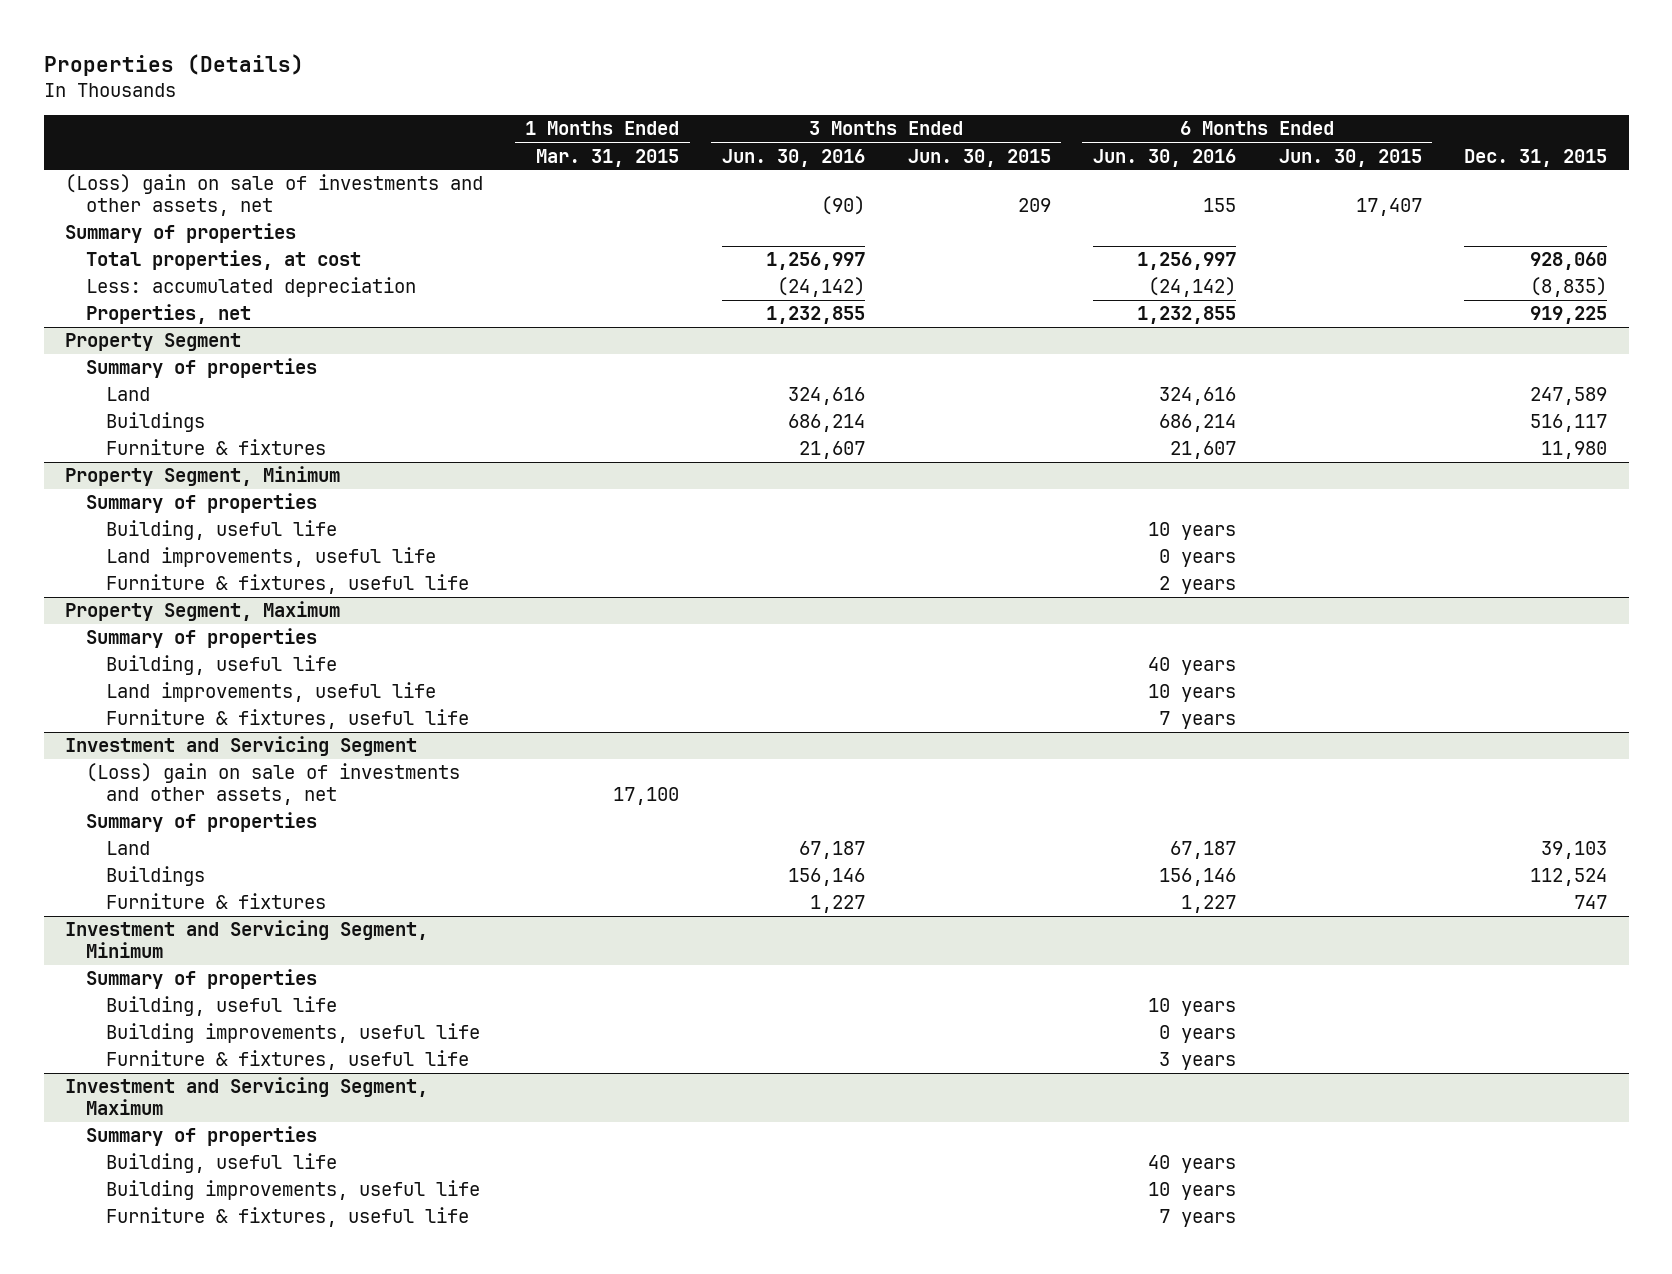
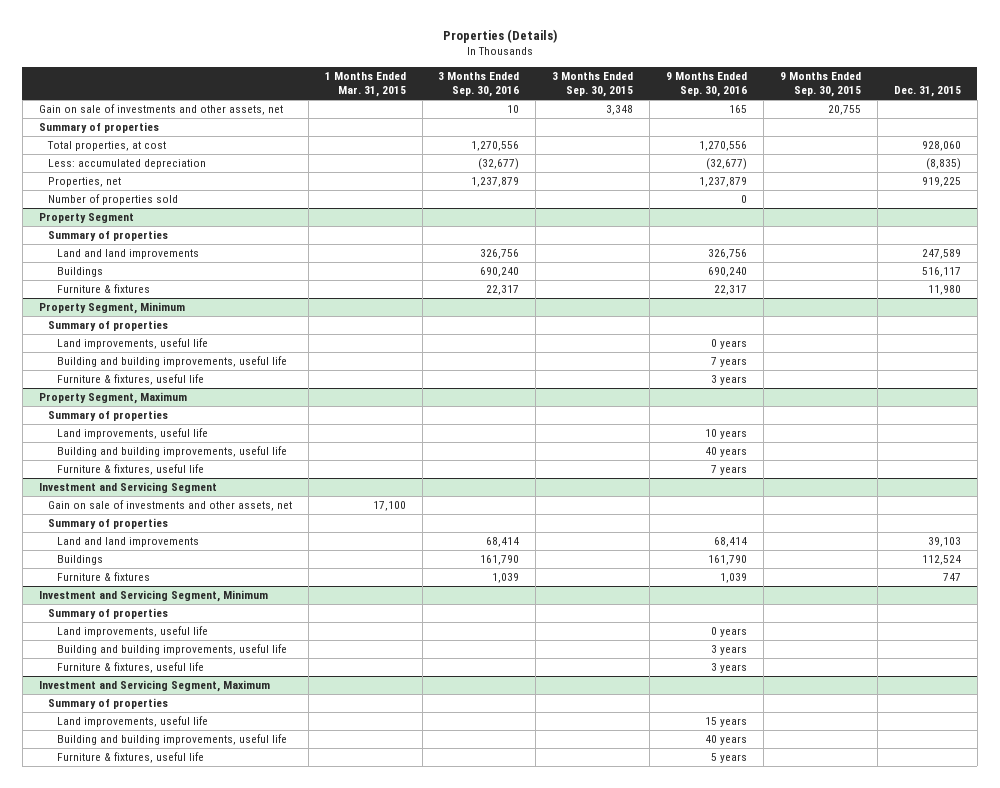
- | 1 Months Ended Mar. 31, 2015 | 3 Months Ended Jun. 30, 2016 | 3 Months Ended Jun. 30, 2015 | 6 Months Ended Jun. 30, 2016 | 6 Months Ended Jun. 30, 2015 | Dec. 31, 2015
+ | 1 Months Ended Mar. 31, 2015 | 3 Months Ended Sep. 30, 2016 | 3 Months Ended Sep. 30, 2015 | 9 Months Ended Sep. 30, 2016 | 9 Months Ended Sep. 30, 2015 | Dec. 31, 2015
- (Loss) gain on sale of investments and other assets, net | | (90) | 209 | 155 | 17,407 |
+ Gain on sale of investments and other assets, net | | 10 | 3,348 | 165 | 20,755 |
+ Number of properties sold | | | | 0 | |
@ Property Segment
- Land | | 324,616 | | 324,616 | | 247,589
+ Land and land improvements | | 326,756 | | 326,756 | | 247,589
@ Property Segment, Minimum
- Building, useful life | | | | 10 years | |
+ Building and building improvements, useful life | | | | 7 years | |
@ Property Segment, Maximum
- Building, useful life | | | | 40 years | |
+ Building and building improvements, useful life | | | | 40 years | |
@ Investment and Servicing Segment
- (Loss) gain on sale of investments and other assets, net | 17,100 | | | | |
+ Gain on sale of investments and other assets, net | 17,100 | | | | |
- Land | | 67,187 | | 67,187 | | 39,103
+ Land and land improvements | | 68,414 | | 68,414 | | 39,103
@ Investment and Servicing Segment, Minimum
- Building, useful life | | | | 10 years | |
- Building improvements, useful life | | | | 0 years | |
+ Land improvements, useful life | | | | 0 years | |
+ Building and building improvements, useful life | | | | 3 years | |
@ Investment and Servicing Segment, Maximum
- Building, useful life | | | | 40 years | |
- Building improvements, useful life | | | | 10 years | |
+ Land improvements, useful life | | | | 15 years | |
+ Building and building improvements, useful life | | | | 40 years | |

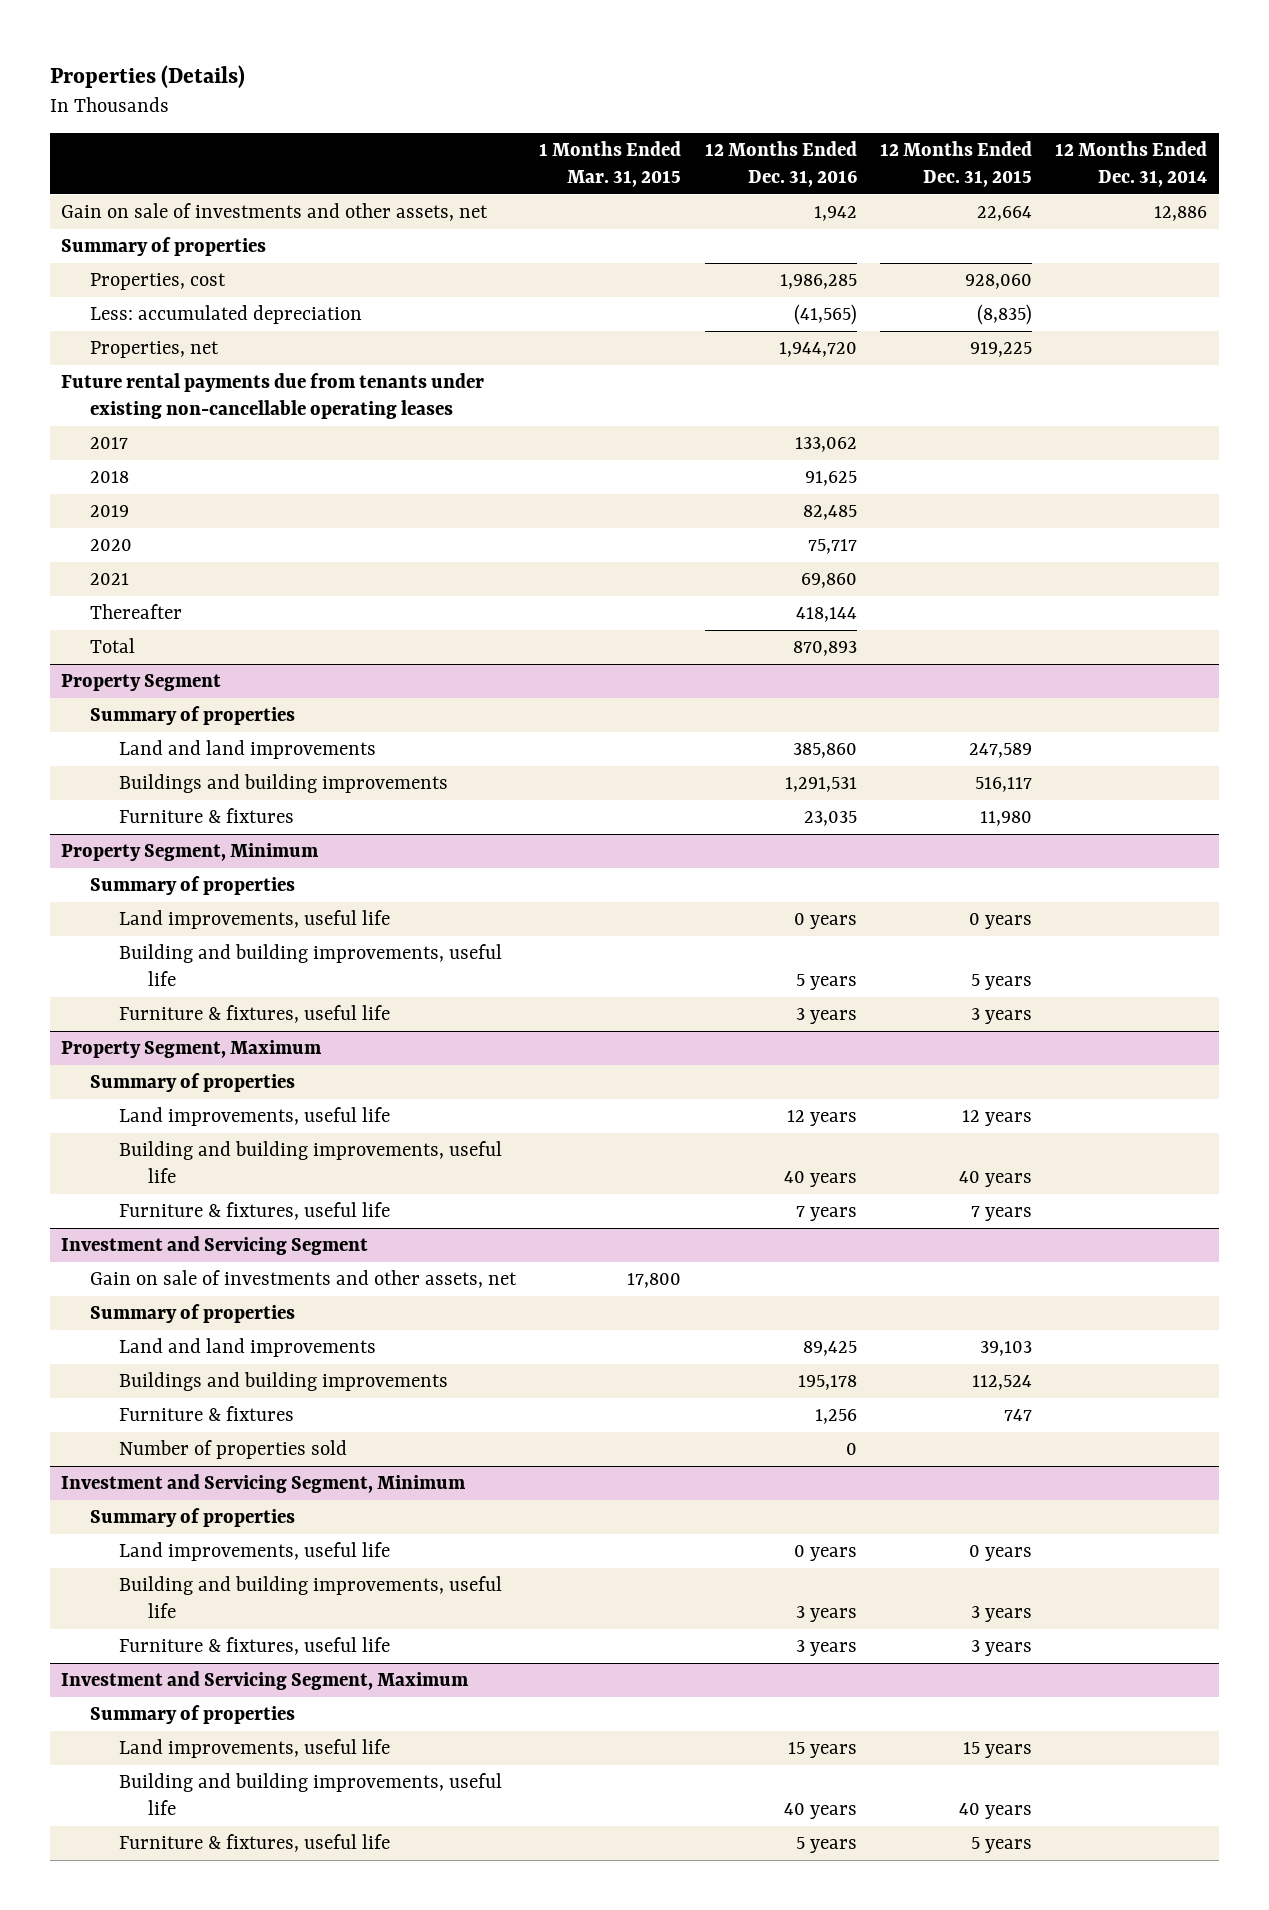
- | 1 Months Ended Mar. 31, 2015 | 3 Months Ended Sep. 30, 2016 | 3 Months Ended Sep. 30, 2015 | 9 Months Ended Sep. 30, 2016 | 9 Months Ended Sep. 30, 2015 | Dec. 31, 2015
+ | 1 Months Ended Mar. 31, 2015 | 12 Months Ended Dec. 31, 2016 | 12 Months Ended Dec. 31, 2015 | 12 Months Ended Dec. 31, 2014
- Total properties, at cost | | 1,270,556 | | 1,270,556 | | 928,060
+ Properties, cost | | 1,986,285 | 928,060 |
- Number of properties sold | | | | 0 | |
+ Future rental payments due from tenants under existing non-cancellable operating leases
+ 2017 | | 133,062 | |
+ 2018 | | 91,625 | |
+ 2019 | | 82,485 | |
+ 2020 | | 75,717 | |
+ 2021 | | 69,860 | |
+ Thereafter | | 418,144 | |
+ Total | | 870,893 | |
@ Property Segment
- Buildings | | 690,240 | | 690,240 | | 516,117
+ Buildings and building improvements | | 1,291,531 | 516,117 |
@ Investment and Servicing Segment
- Gain on sale of investments and other assets, net | 17,100 | | | | |
+ Gain on sale of investments and other assets, net | 17,800 | | |
- Buildings | | 161,790 | | 161,790 | | 112,524
+ Buildings and building improvements | | 195,178 | 112,524 |
+ Number of properties sold | | 0 | |

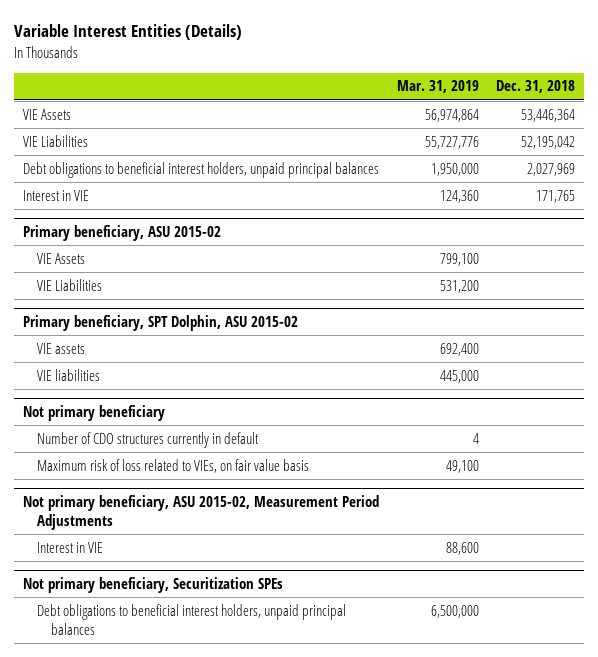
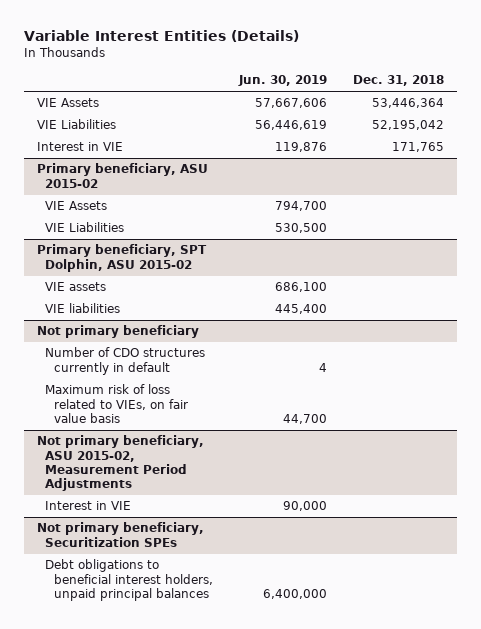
- | Mar. 31, 2019 | Dec. 31, 2018
+ | Jun. 30, 2019 | Dec. 31, 2018
- Debt obligations to beneficial interest holders, unpaid principal balances | 1,950,000 | 2,027,969

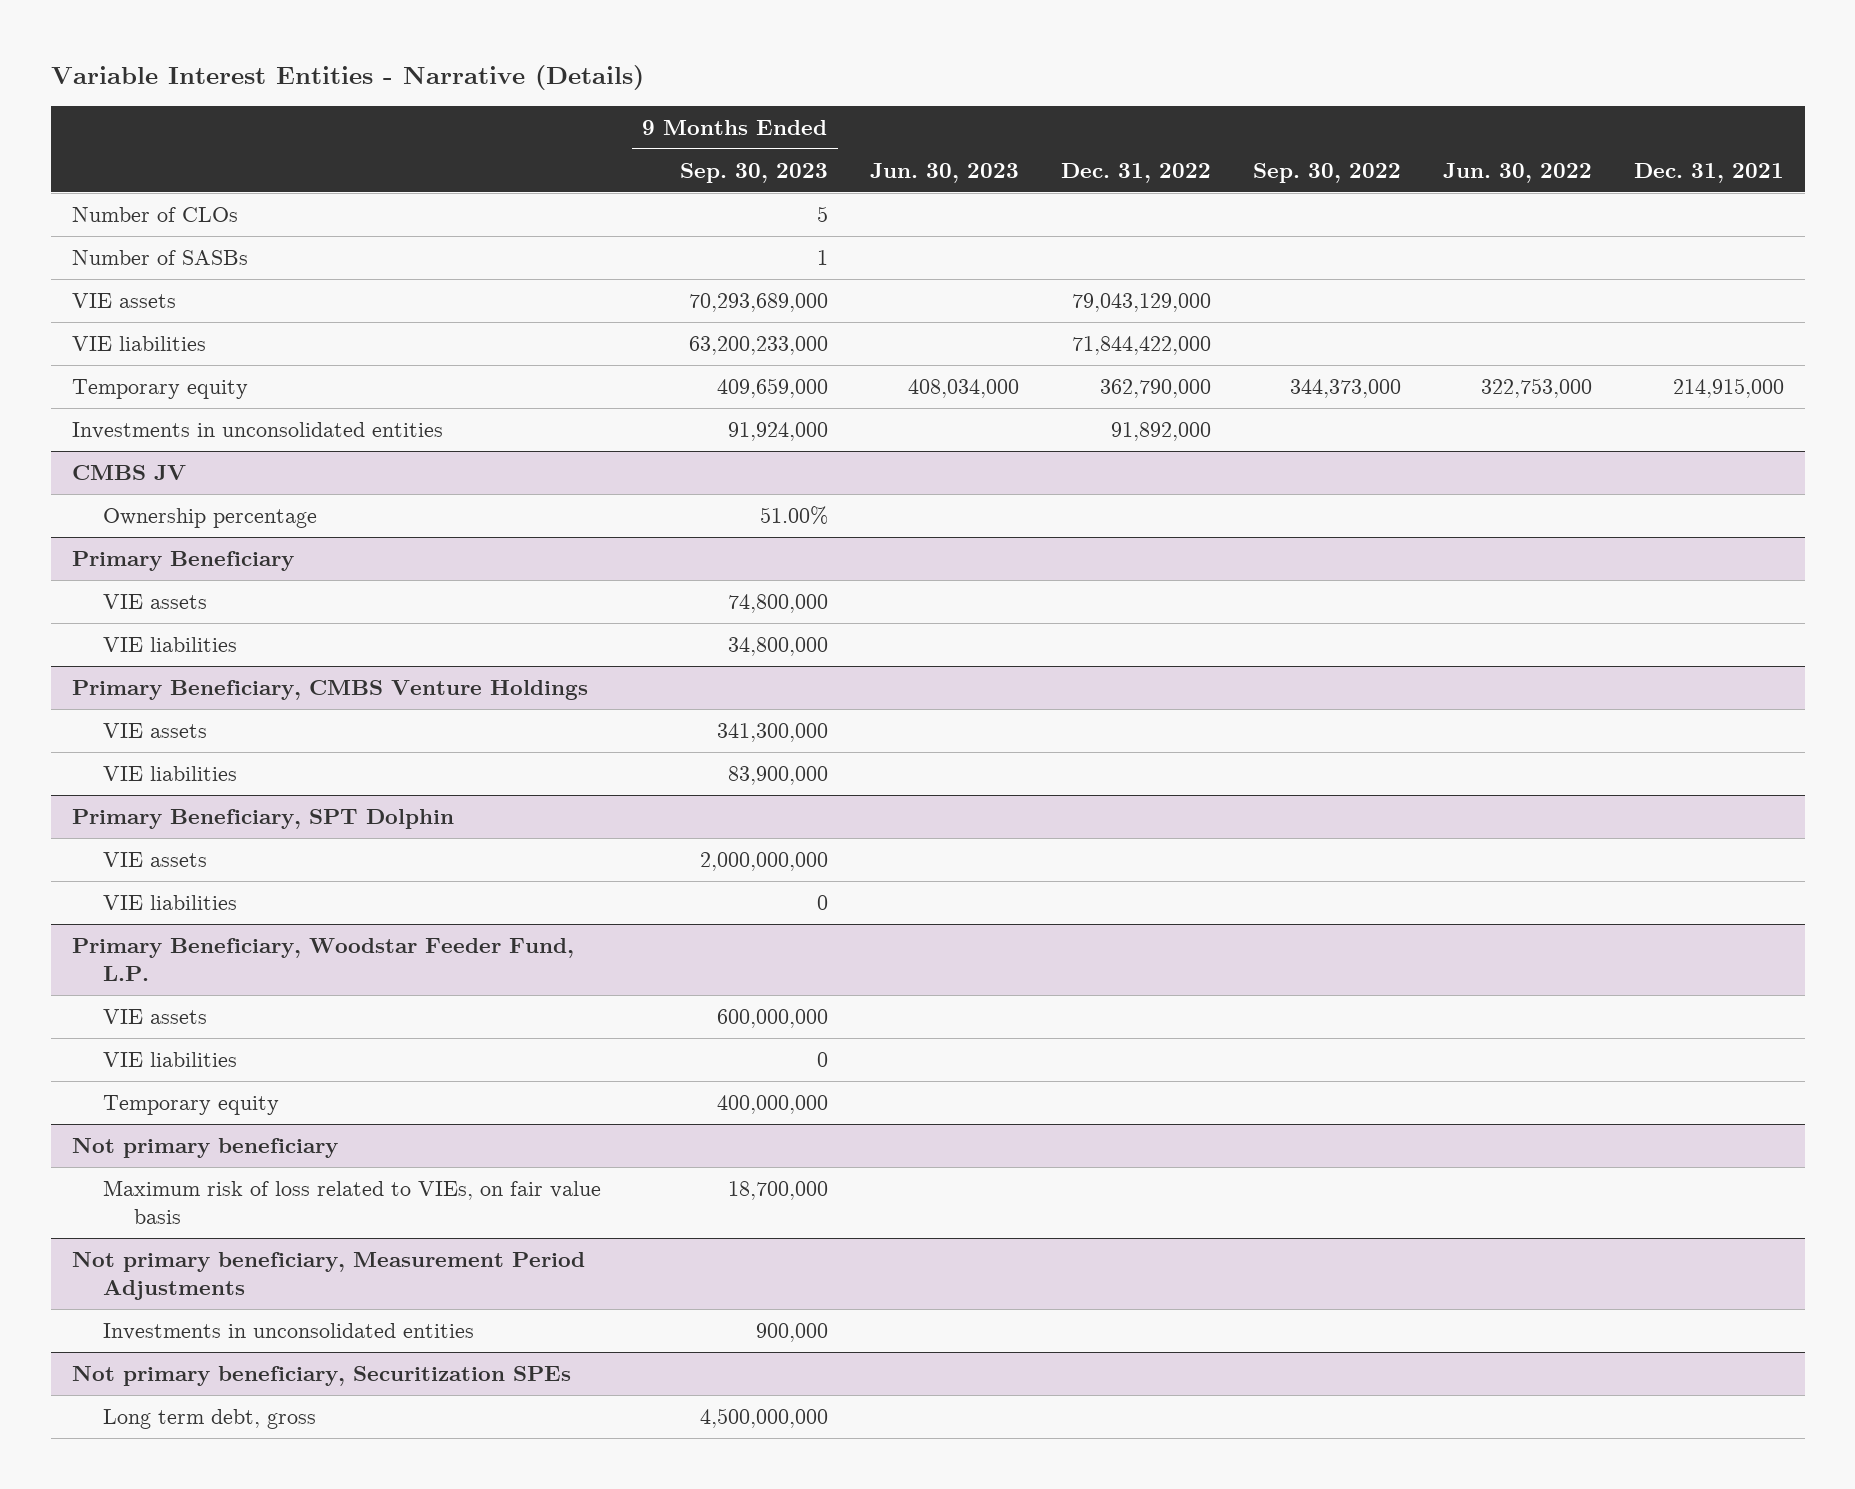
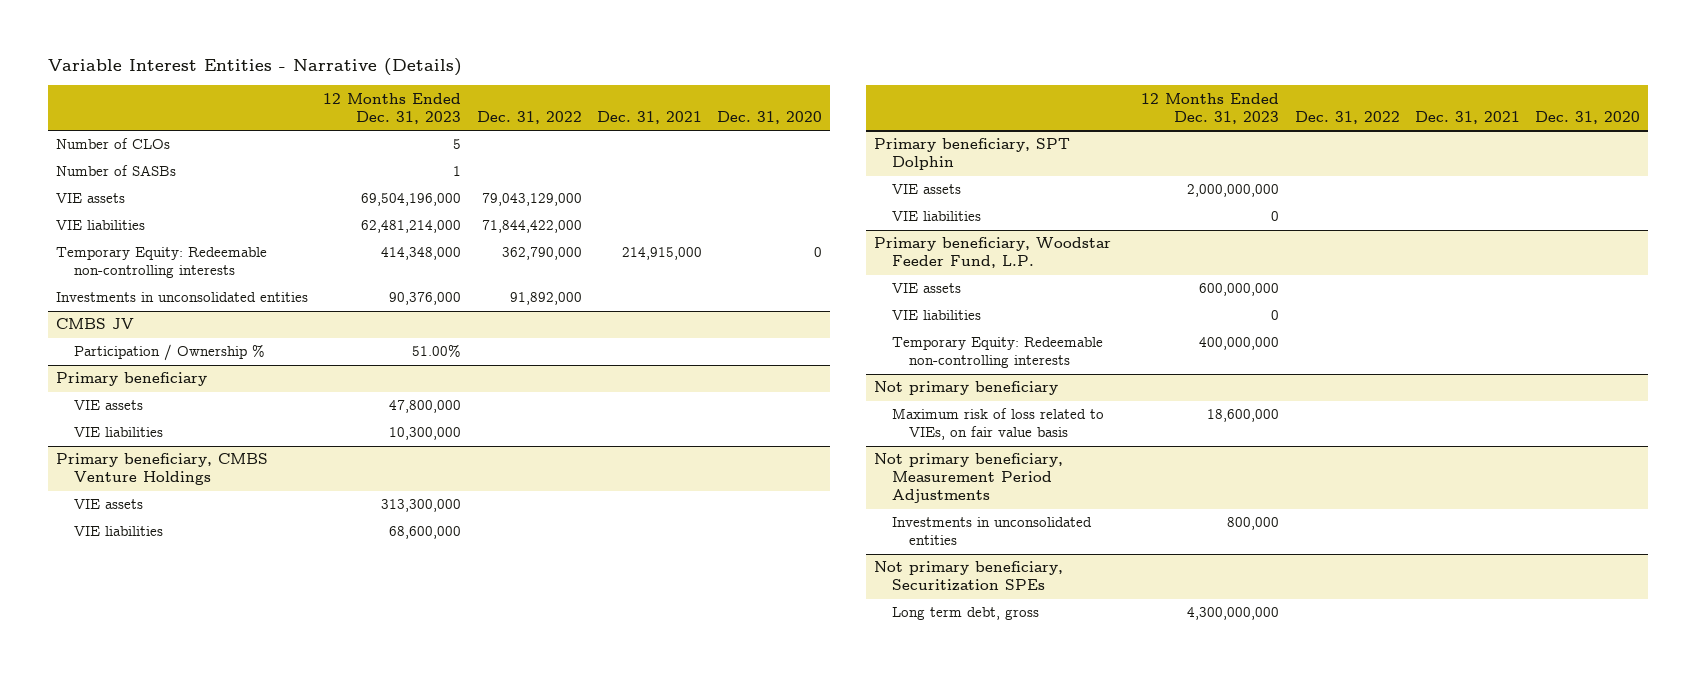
- | 9 Months Ended Sep. 30, 2023 | Jun. 30, 2023 | Dec. 31, 2022 | Sep. 30, 2022 | Jun. 30, 2022 | Dec. 31, 2021
+ | 12 Months Ended Dec. 31, 2023 | Dec. 31, 2022 | Dec. 31, 2021 | Dec. 31, 2020
- Temporary equity | 409,659,000 | 408,034,000 | 362,790,000 | 344,373,000 | 322,753,000 | 214,915,000
+ Temporary Equity: Redeemable non-controlling interests | 414,348,000 | 362,790,000 | 214,915,000 | 0
@ CMBS JV
- Ownership percentage | 51.00% | | | | |
- Primary Beneficiary
@ CMBS JV
+ Participation / Ownership % | 51.00% | | |
+ Primary beneficiary
- Primary Beneficiary, CMBS Venture Holdings
+ Primary beneficiary, CMBS Venture Holdings
- Primary Beneficiary, SPT Dolphin
+ Primary beneficiary, SPT Dolphin
- Primary Beneficiary, Woodstar Feeder Fund, L.P.
+ Primary beneficiary, Woodstar Feeder Fund, L.P.
- Temporary equity | 400,000,000 | | | | |
+ Temporary Equity: Redeemable non-controlling interests | 400,000,000 | | |

